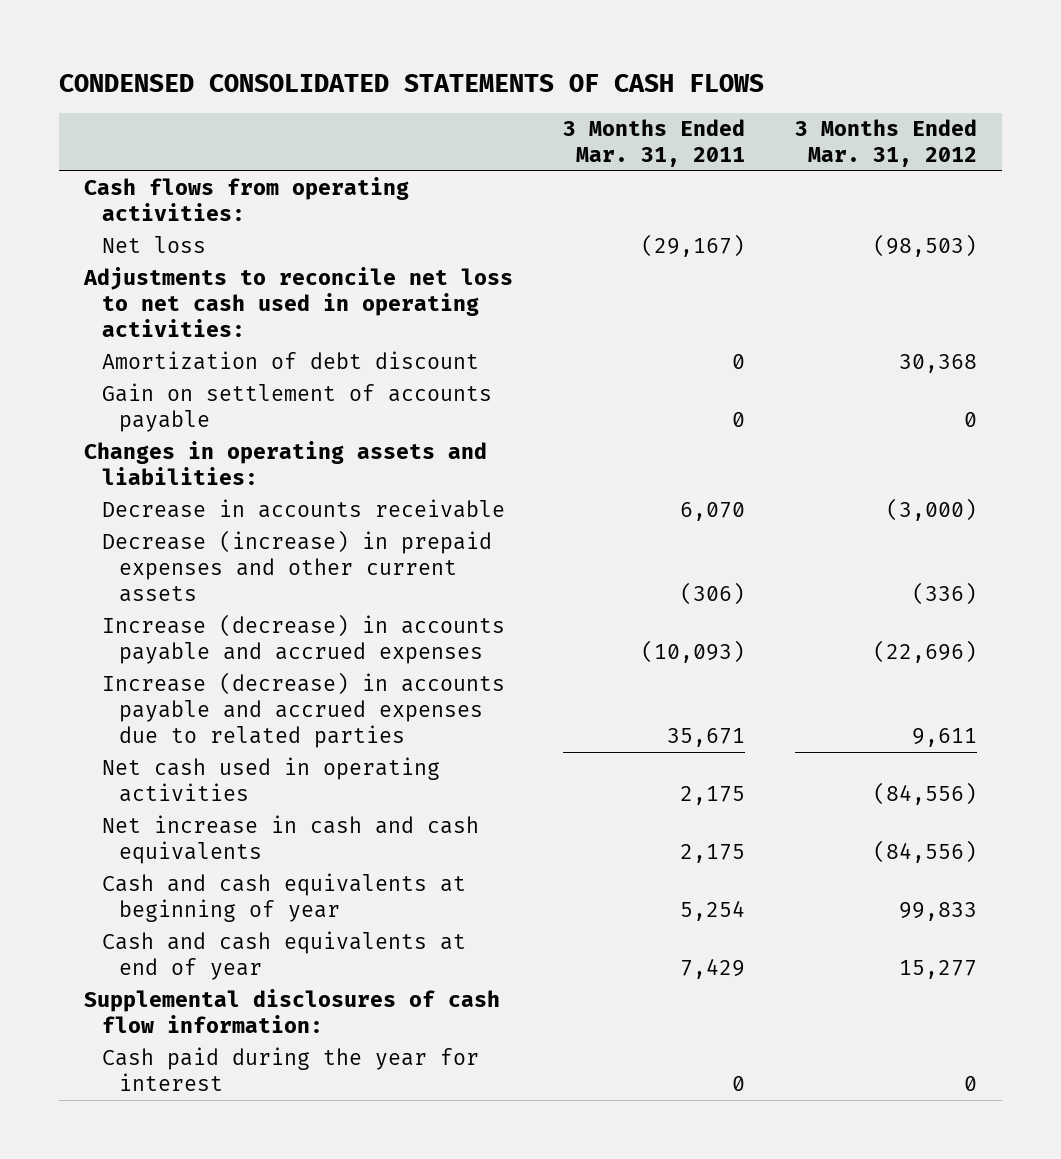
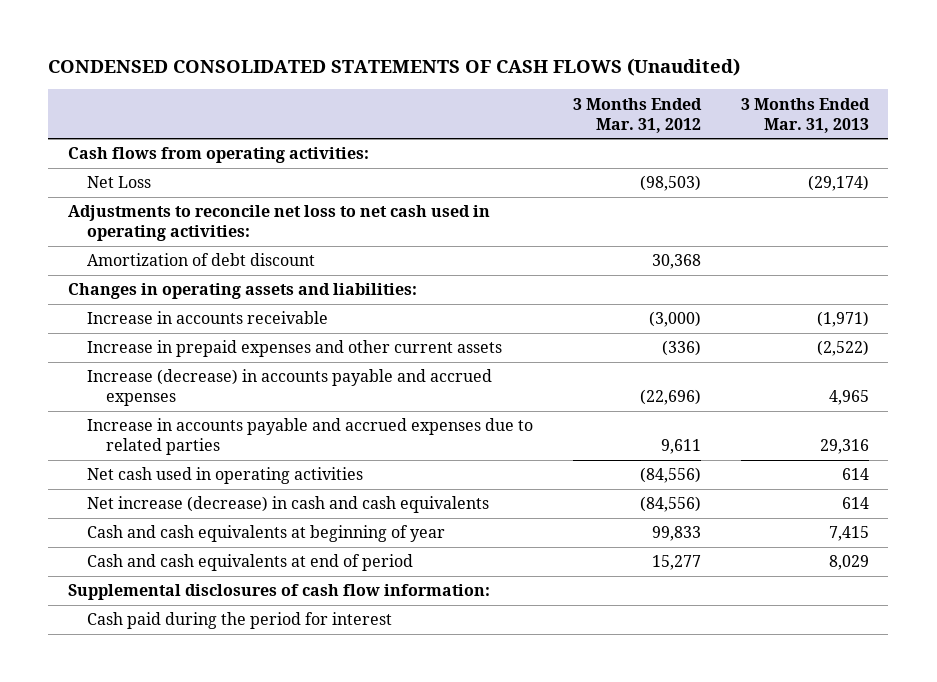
- CONDENSED CONSOLIDATED STATEMENTS OF CASH FLOWS
+ CONDENSED CONSOLIDATED STATEMENTS OF CASH FLOWS (Unaudited)
- | 3 Months Ended Mar. 31, 2011 | 3 Months Ended Mar. 31, 2012
+ | 3 Months Ended Mar. 31, 2012 | 3 Months Ended Mar. 31, 2013
- Net loss | (29,167) | (98,503)
+ Net Loss | (98,503) | (29,174)
- Gain on settlement of accounts payable | 0 | 0
- Decrease in accounts receivable | 6,070 | (3,000)
- Decrease (increase) in prepaid expenses and other current assets | (306) | (336)
+ Increase in accounts receivable | (3,000) | (1,971)
+ Increase in prepaid expenses and other current assets | (336) | (2,522)
- Increase (decrease) in accounts payable and accrued expenses due to related parties | 35,671 | 9,611
+ Increase in accounts payable and accrued expenses due to related parties | 9,611 | 29,316
- Net increase in cash and cash equivalents | 2,175 | (84,556)
+ Net increase (decrease) in cash and cash equivalents | (84,556) | 614
- Cash and cash equivalents at end of year | 7,429 | 15,277
+ Cash and cash equivalents at end of period | 15,277 | 8,029
- Cash paid during the year for interest | 0 | 0
+ Cash paid during the period for interest

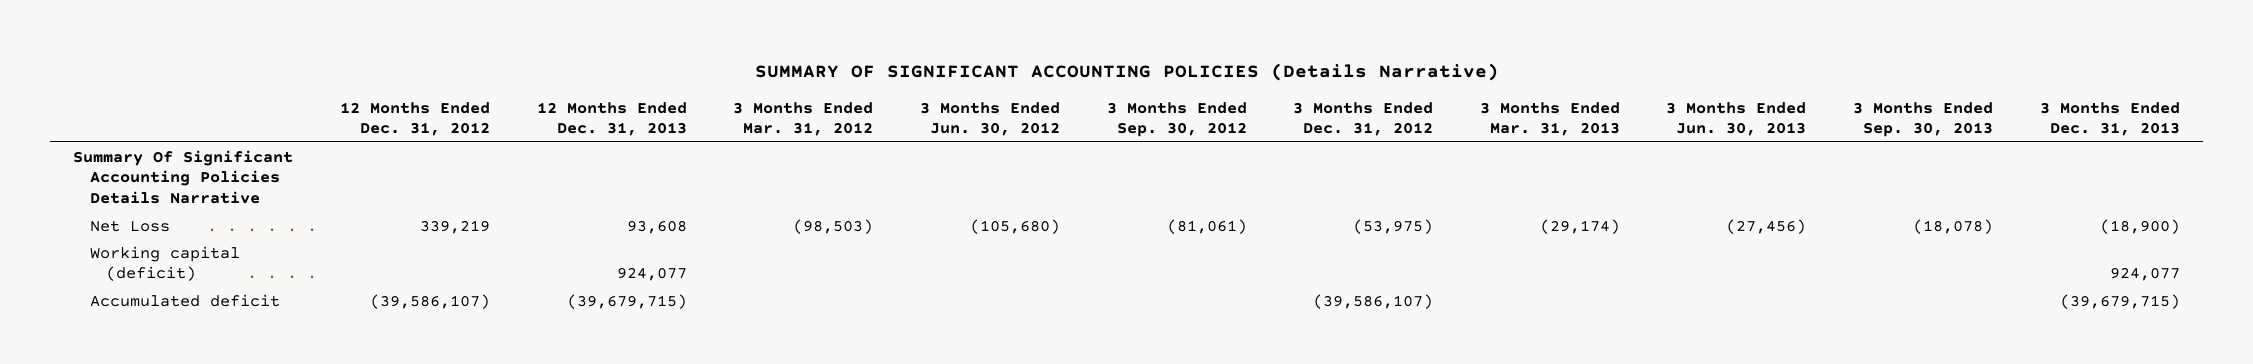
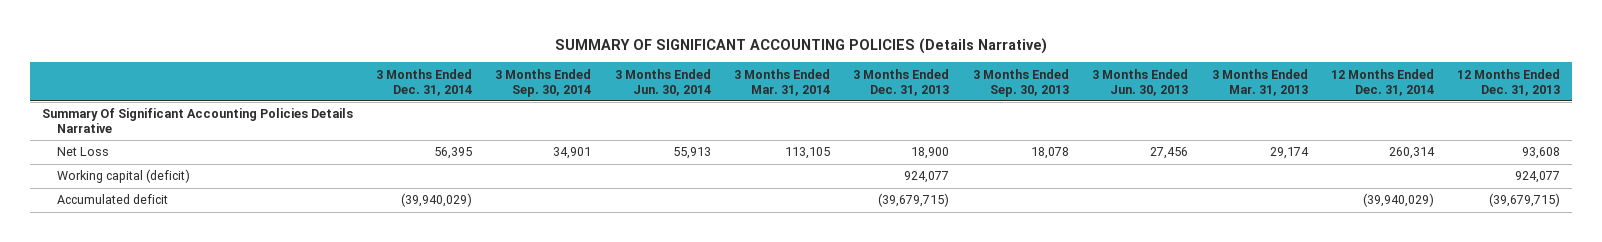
- | 12 Months Ended Dec. 31, 2012 | 12 Months Ended Dec. 31, 2013 | 3 Months Ended Mar. 31, 2012 | 3 Months Ended Jun. 30, 2012 | 3 Months Ended Sep. 30, 2012 | 3 Months Ended Dec. 31, 2012 | 3 Months Ended Mar. 31, 2013 | 3 Months Ended Jun. 30, 2013 | 3 Months Ended Sep. 30, 2013 | 3 Months Ended Dec. 31, 2013
+ | 3 Months Ended Dec. 31, 2014 | 3 Months Ended Sep. 30, 2014 | 3 Months Ended Jun. 30, 2014 | 3 Months Ended Mar. 31, 2014 | 3 Months Ended Dec. 31, 2013 | 3 Months Ended Sep. 30, 2013 | 3 Months Ended Jun. 30, 2013 | 3 Months Ended Mar. 31, 2013 | 12 Months Ended Dec. 31, 2014 | 12 Months Ended Dec. 31, 2013
- Net Loss | 339,219 | 93,608 | (98,503) | (105,680) | (81,061) | (53,975) | (29,174) | (27,456) | (18,078) | (18,900)
+ Net Loss | 56,395 | 34,901 | 55,913 | 113,105 | 18,900 | 18,078 | 27,456 | 29,174 | 260,314 | 93,608

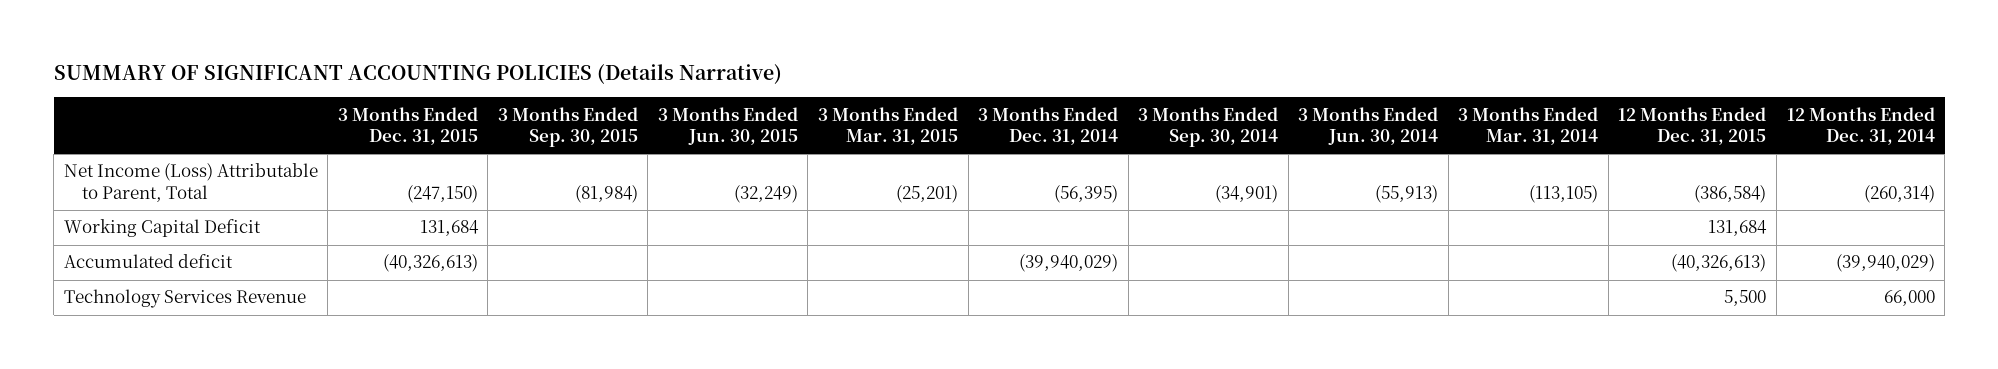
- | 3 Months Ended Dec. 31, 2014 | 3 Months Ended Sep. 30, 2014 | 3 Months Ended Jun. 30, 2014 | 3 Months Ended Mar. 31, 2014 | 3 Months Ended Dec. 31, 2013 | 3 Months Ended Sep. 30, 2013 | 3 Months Ended Jun. 30, 2013 | 3 Months Ended Mar. 31, 2013 | 12 Months Ended Dec. 31, 2014 | 12 Months Ended Dec. 31, 2013
+ | 3 Months Ended Dec. 31, 2015 | 3 Months Ended Sep. 30, 2015 | 3 Months Ended Jun. 30, 2015 | 3 Months Ended Mar. 31, 2015 | 3 Months Ended Dec. 31, 2014 | 3 Months Ended Sep. 30, 2014 | 3 Months Ended Jun. 30, 2014 | 3 Months Ended Mar. 31, 2014 | 12 Months Ended Dec. 31, 2015 | 12 Months Ended Dec. 31, 2014
- Summary Of Significant Accounting Policies Details Narrative
- Net Loss | 56,395 | 34,901 | 55,913 | 113,105 | 18,900 | 18,078 | 27,456 | 29,174 | 260,314 | 93,608
- Working capital (deficit) | | | | | 924,077 | | | | | 924,077
+ Net Income (Loss) Attributable to Parent, Total | (247,150) | (81,984) | (32,249) | (25,201) | (56,395) | (34,901) | (55,913) | (113,105) | (386,584) | (260,314)
+ Working Capital Deficit | 131,684 | | | | | | | | 131,684 |
+ Technology Services Revenue | | | | | | | | | 5,500 | 66,000

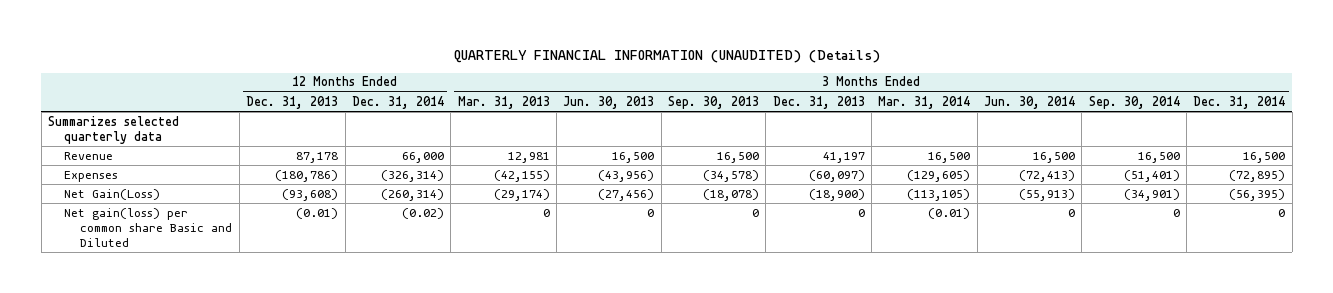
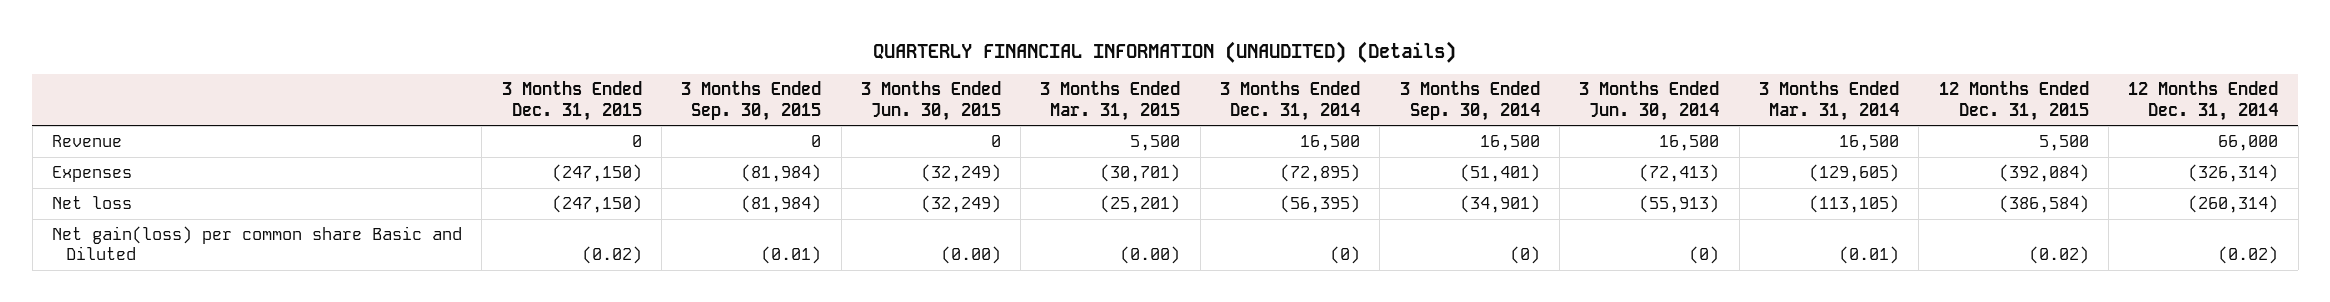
- | 12 Months Ended Dec. 31, 2013 | 12 Months Ended Dec. 31, 2014 | 3 Months Ended Mar. 31, 2013 | 3 Months Ended Jun. 30, 2013 | 3 Months Ended Sep. 30, 2013 | 3 Months Ended Dec. 31, 2013 | 3 Months Ended Mar. 31, 2014 | 3 Months Ended Jun. 30, 2014 | 3 Months Ended Sep. 30, 2014 | 3 Months Ended Dec. 31, 2014
+ | 3 Months Ended Dec. 31, 2015 | 3 Months Ended Sep. 30, 2015 | 3 Months Ended Jun. 30, 2015 | 3 Months Ended Mar. 31, 2015 | 3 Months Ended Dec. 31, 2014 | 3 Months Ended Sep. 30, 2014 | 3 Months Ended Jun. 30, 2014 | 3 Months Ended Mar. 31, 2014 | 12 Months Ended Dec. 31, 2015 | 12 Months Ended Dec. 31, 2014
- Summarizes selected quarterly data
- Net Gain(Loss) | (93,608) | (260,314) | (29,174) | (27,456) | (18,078) | (18,900) | (113,105) | (55,913) | (34,901) | (56,395)
- Net gain(loss) per common share Basic and Diluted | (0.01) | (0.02) | 0 | 0 | 0 | 0 | (0.01) | 0 | 0 | 0
+ Net loss | (247,150) | (81,984) | (32,249) | (25,201) | (56,395) | (34,901) | (55,913) | (113,105) | (386,584) | (260,314)
+ Net gain(loss) per common share Basic and Diluted | (0.02) | (0.01) | (0.00) | (0.00) | (0) | (0) | (0) | (0.01) | (0.02) | (0.02)

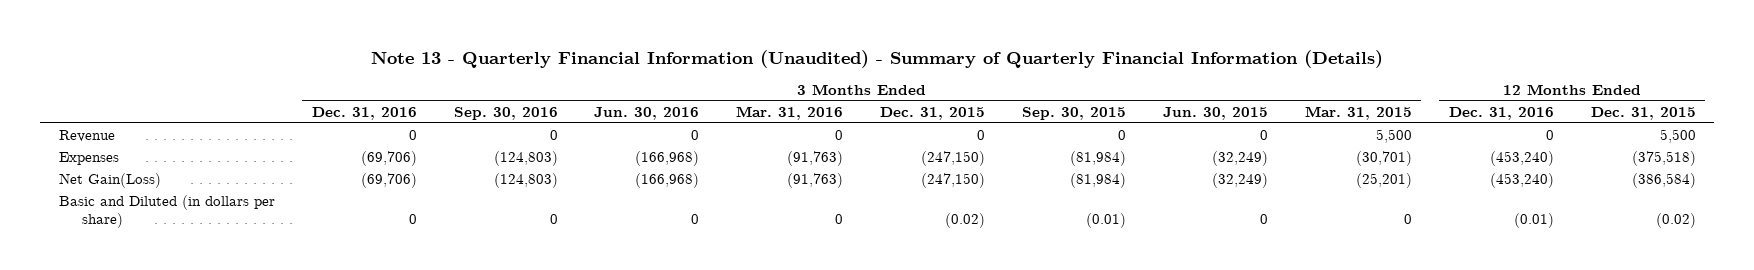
- QUARTERLY FINANCIAL INFORMATION (UNAUDITED) (Details)
+ Note 13 - Quarterly Financial Information (Unaudited) - Summary of Quarterly Financial Information (Details)
- | 3 Months Ended Dec. 31, 2015 | 3 Months Ended Sep. 30, 2015 | 3 Months Ended Jun. 30, 2015 | 3 Months Ended Mar. 31, 2015 | 3 Months Ended Dec. 31, 2014 | 3 Months Ended Sep. 30, 2014 | 3 Months Ended Jun. 30, 2014 | 3 Months Ended Mar. 31, 2014 | 12 Months Ended Dec. 31, 2015 | 12 Months Ended Dec. 31, 2014
+ | 3 Months Ended Dec. 31, 2016 | 3 Months Ended Sep. 30, 2016 | 3 Months Ended Jun. 30, 2016 | 3 Months Ended Mar. 31, 2016 | 3 Months Ended Dec. 31, 2015 | 3 Months Ended Sep. 30, 2015 | 3 Months Ended Jun. 30, 2015 | 3 Months Ended Mar. 31, 2015 | 12 Months Ended Dec. 31, 2016 | 12 Months Ended Dec. 31, 2015
- Expenses | (247,150) | (81,984) | (32,249) | (30,701) | (72,895) | (51,401) | (72,413) | (129,605) | (392,084) | (326,314)
- Net loss | (247,150) | (81,984) | (32,249) | (25,201) | (56,395) | (34,901) | (55,913) | (113,105) | (386,584) | (260,314)
- Net gain(loss) per common share Basic and Diluted | (0.02) | (0.01) | (0.00) | (0.00) | (0) | (0) | (0) | (0.01) | (0.02) | (0.02)
+ Expenses | (69,706) | (124,803) | (166,968) | (91,763) | (247,150) | (81,984) | (32,249) | (30,701) | (453,240) | (375,518)
+ Net Gain(Loss) | (69,706) | (124,803) | (166,968) | (91,763) | (247,150) | (81,984) | (32,249) | (25,201) | (453,240) | (386,584)
+ Basic and Diluted (in dollars per share) | 0 | 0 | 0 | 0 | (0.02) | (0.01) | 0 | 0 | (0.01) | (0.02)

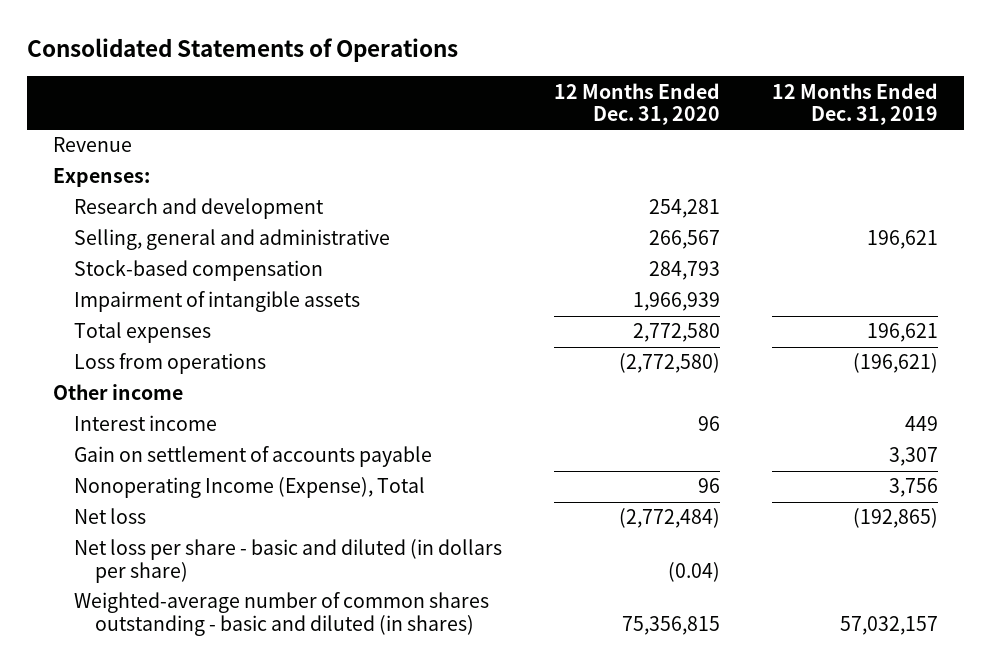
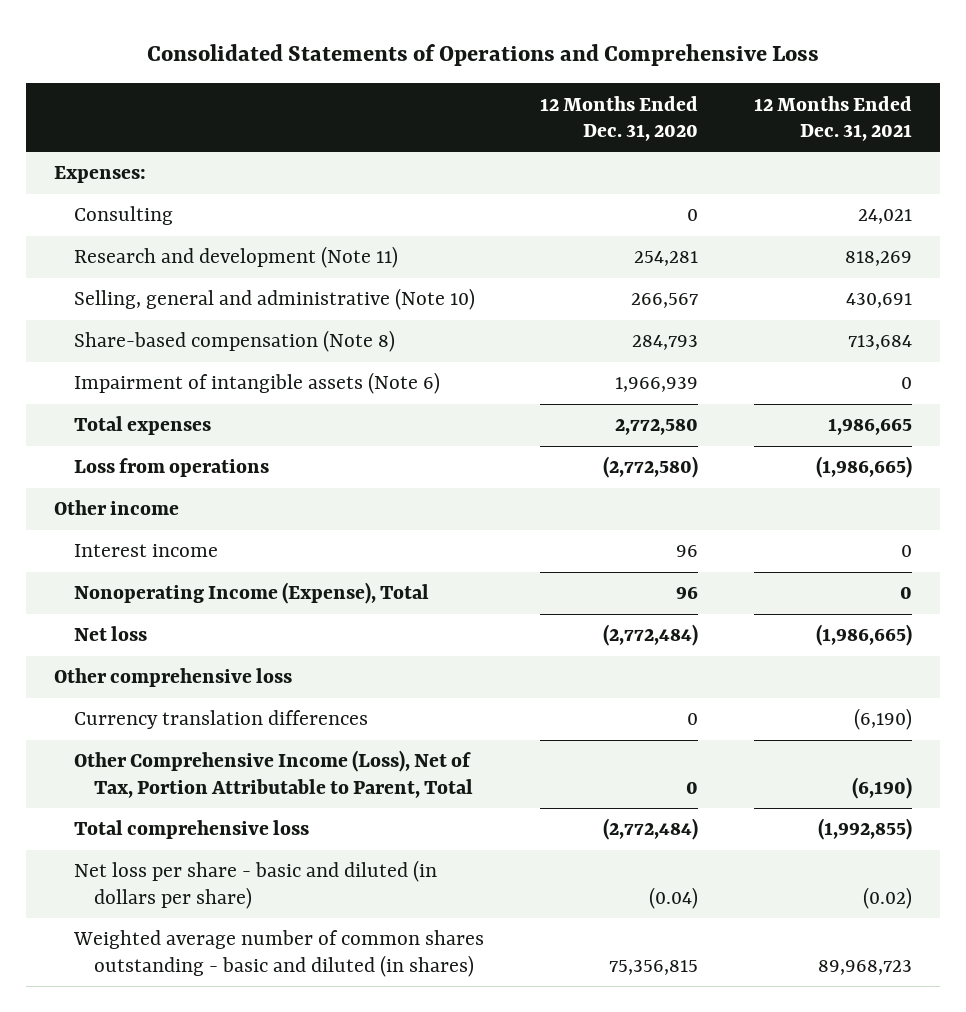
- Consolidated Statements of Operations
+ Consolidated Statements of Operations and Comprehensive Loss
- | 12 Months Ended Dec. 31, 2020 | 12 Months Ended Dec. 31, 2019
+ | 12 Months Ended Dec. 31, 2020 | 12 Months Ended Dec. 31, 2021
- Revenue
- Research and development | 254,281 |
- Selling, general and administrative | 266,567 | 196,621
- Stock-based compensation | 284,793 |
- Impairment of intangible assets | 1,966,939 |
+ Consulting | 0 | 24,021
+ Research and development (Note 11) | 254,281 | 818,269
+ Selling, general and administrative (Note 10) | 266,567 | 430,691
+ Share-based compensation (Note 8) | 284,793 | 713,684
+ Impairment of intangible assets (Note 6) | 1,966,939 | 0
- Gain on settlement of accounts payable | | 3,307
+ Other comprehensive loss
+ Currency translation differences | 0 | (6,190)
+ Other Comprehensive Income (Loss), Net of Tax, Portion Attributable to Parent, Total | 0 | (6,190)
+ Total comprehensive loss | (2,772,484) | (1,992,855)
- Weighted-average number of common shares outstanding - basic and diluted (in shares) | 75,356,815 | 57,032,157
+ Weighted average number of common shares outstanding - basic and diluted (in shares) | 75,356,815 | 89,968,723

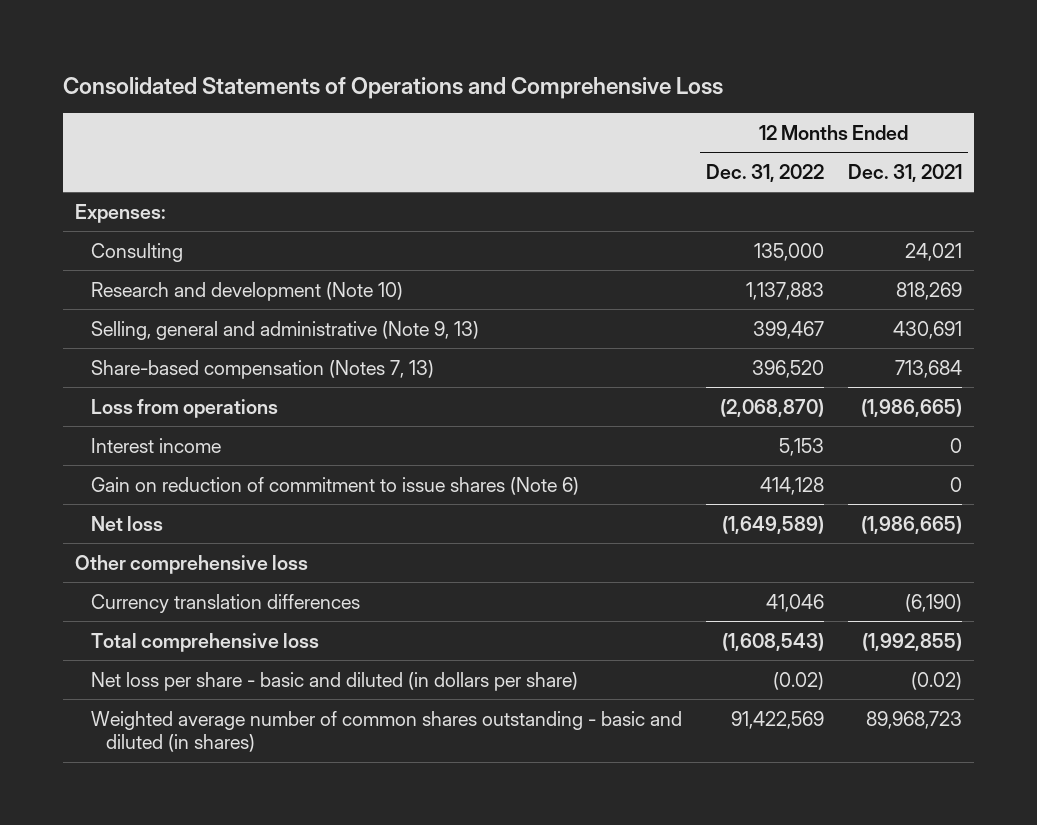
- | 12 Months Ended Dec. 31, 2020 | 12 Months Ended Dec. 31, 2021
+ | 12 Months Ended Dec. 31, 2022 | 12 Months Ended Dec. 31, 2021
- Research and development (Note 11) | 254,281 | 818,269
- Selling, general and administrative (Note 10) | 266,567 | 430,691
- Share-based compensation (Note 8) | 284,793 | 713,684
- Impairment of intangible assets (Note 6) | 1,966,939 | 0
- Total expenses | 2,772,580 | 1,986,665
+ Research and development (Note 10) | 1,137,883 | 818,269
+ Selling, general and administrative (Note 9, 13) | 399,467 | 430,691
+ Share-based compensation (Notes 7, 13) | 396,520 | 713,684
- Other income
- Nonoperating Income (Expense), Total | 96 | 0
+ Gain on reduction of commitment to issue shares (Note 6) | 414,128 | 0
- Other Comprehensive Income (Loss), Net of Tax, Portion Attributable to Parent, Total | 0 | (6,190)

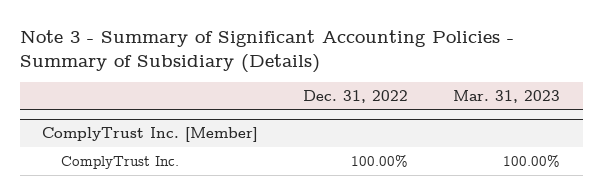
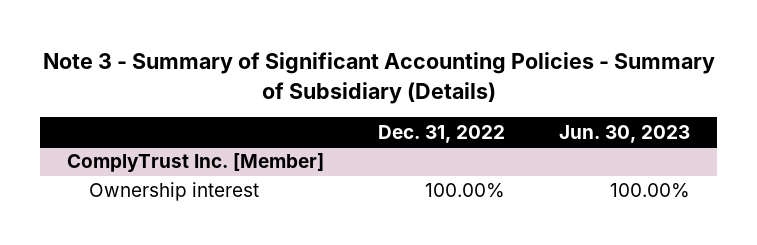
- | Dec. 31, 2022 | Mar. 31, 2023
+ | Dec. 31, 2022 | Jun. 30, 2023
@ ComplyTrust Inc. [Member]
- ComplyTrust Inc. | 100.00% | 100.00%
+ Ownership interest | 100.00% | 100.00%

